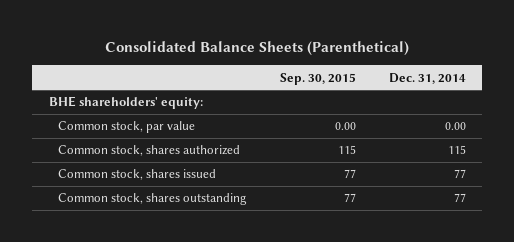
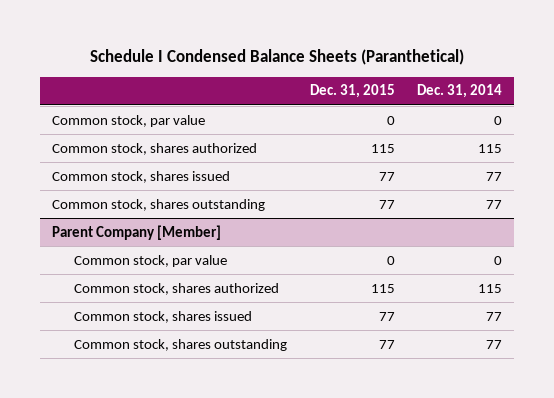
- Consolidated Balance Sheets (Parenthetical)
+ Schedule I Condensed Balance Sheets (Paranthetical)
- | Sep. 30, 2015 | Dec. 31, 2014
+ | Dec. 31, 2015 | Dec. 31, 2014
- BHE shareholders' equity:
- Common stock, par value | 0.00 | 0.00
+ Common stock, par value | 0 | 0
+ Parent Company [Member]
+ Common stock, par value | 0 | 0
+ Common stock, shares authorized | 115 | 115
+ Common stock, shares issued | 77 | 77
+ Common stock, shares outstanding | 77 | 77

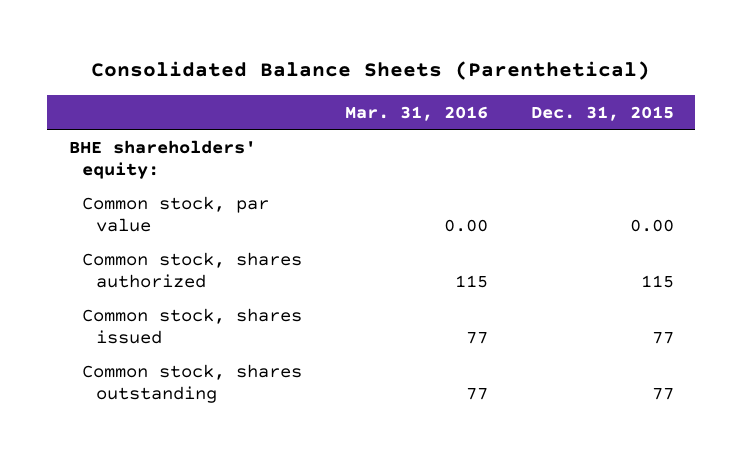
- Schedule I Condensed Balance Sheets (Paranthetical)
+ Consolidated Balance Sheets (Parenthetical)
- | Dec. 31, 2015 | Dec. 31, 2014
+ | Mar. 31, 2016 | Dec. 31, 2015
- Common stock, par value | 0 | 0
- Common stock, shares authorized | 115 | 115
- Common stock, shares issued | 77 | 77
- Common stock, shares outstanding | 77 | 77
- Parent Company [Member]
- Common stock, par value | 0 | 0
+ BHE shareholders' equity:
+ Common stock, par value | 0.00 | 0.00

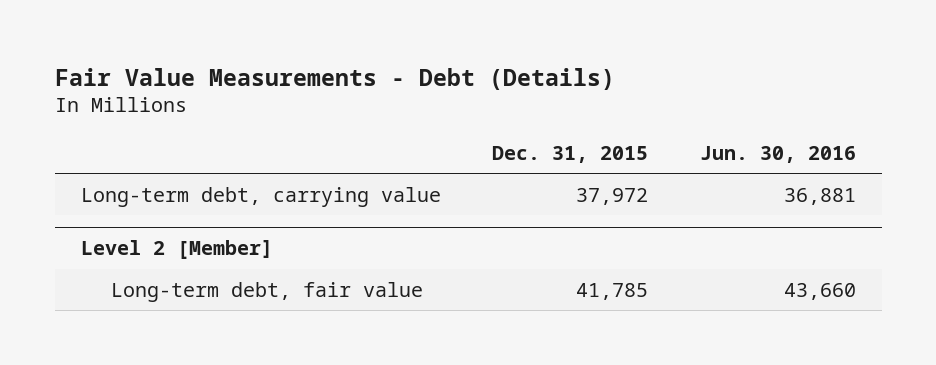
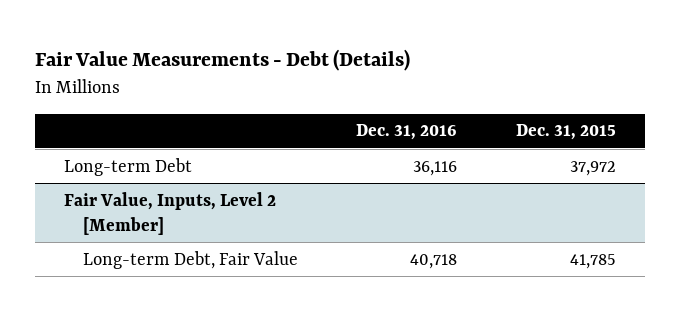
- | Dec. 31, 2015 | Jun. 30, 2016
+ | Dec. 31, 2016 | Dec. 31, 2015
- Long-term debt, carrying value | 37,972 | 36,881
- Level 2 [Member]
- Long-term debt, fair value | 41,785 | 43,660
+ Long-term Debt | 36,116 | 37,972
+ Fair Value, Inputs, Level 2 [Member]
+ Long-term Debt, Fair Value | 40,718 | 41,785

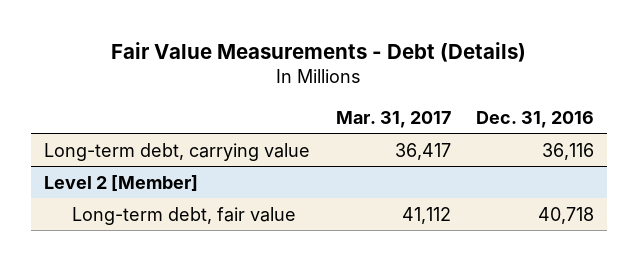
- | Dec. 31, 2016 | Dec. 31, 2015
+ | Mar. 31, 2017 | Dec. 31, 2016
- Long-term Debt | 36,116 | 37,972
- Fair Value, Inputs, Level 2 [Member]
- Long-term Debt, Fair Value | 40,718 | 41,785
+ Long-term debt, carrying value | 36,417 | 36,116
+ Level 2 [Member]
+ Long-term debt, fair value | 41,112 | 40,718

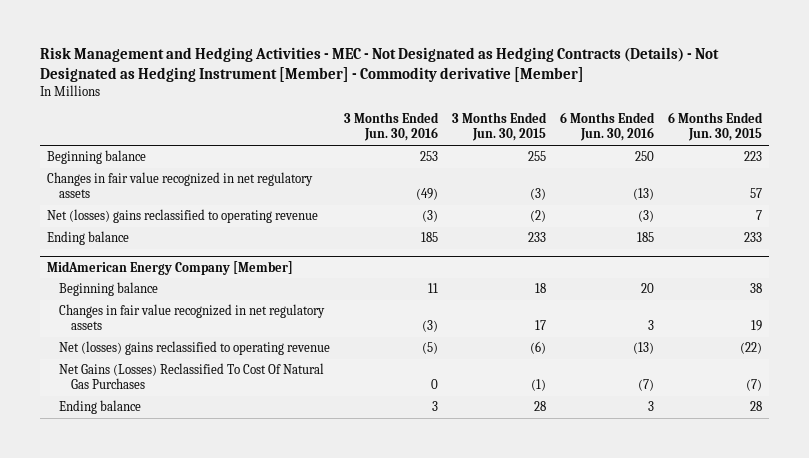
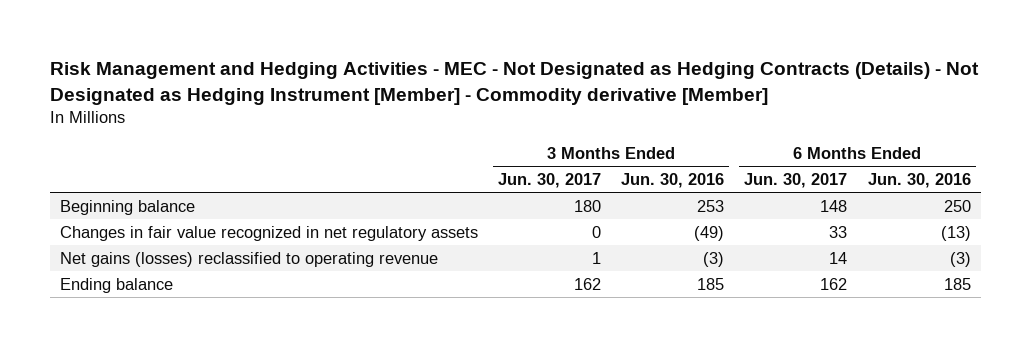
- | 3 Months Ended Jun. 30, 2016 | 3 Months Ended Jun. 30, 2015 | 6 Months Ended Jun. 30, 2016 | 6 Months Ended Jun. 30, 2015
+ | 3 Months Ended Jun. 30, 2017 | 3 Months Ended Jun. 30, 2016 | 6 Months Ended Jun. 30, 2017 | 6 Months Ended Jun. 30, 2016
- Net (losses) gains reclassified to operating revenue | (3) | (2) | (3) | 7
+ Net gains (losses) reclassified to operating revenue | 1 | (3) | 14 | (3)
- MidAmerican Energy Company [Member]
- Beginning balance | 11 | 18 | 20 | 38
- Changes in fair value recognized in net regulatory assets | (3) | 17 | 3 | 19
- Net (losses) gains reclassified to operating revenue | (5) | (6) | (13) | (22)
- Net Gains (Losses) Reclassified To Cost Of Natural Gas Purchases | 0 | (1) | (7) | (7)
- Ending balance | 3 | 28 | 3 | 28

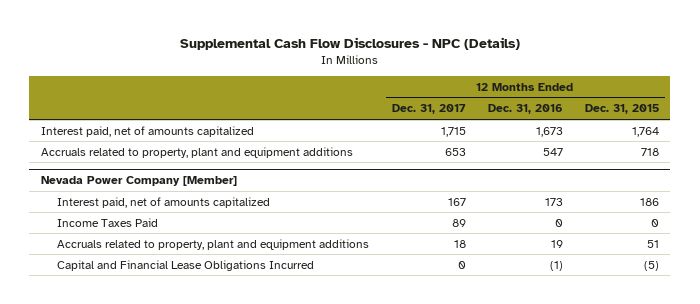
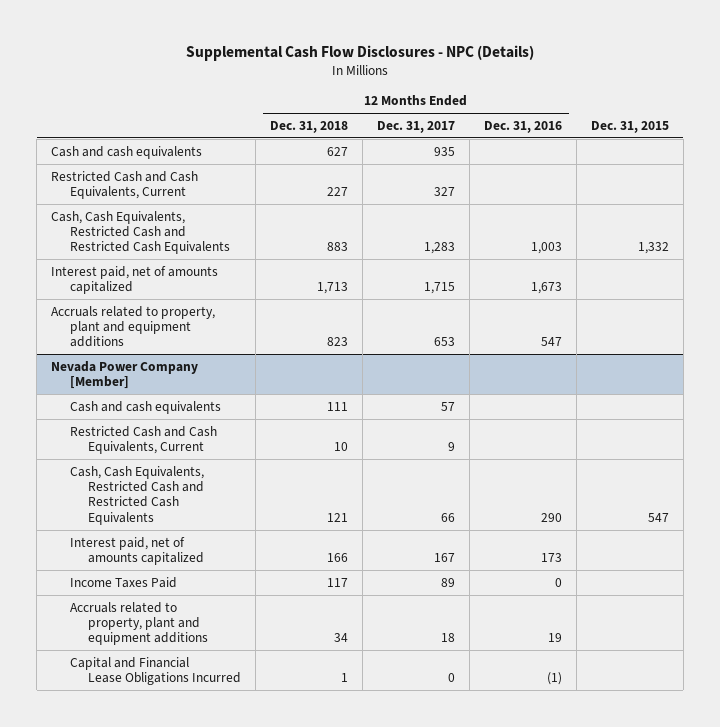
- | 12 Months Ended Dec. 31, 2017 | 12 Months Ended Dec. 31, 2016 | 12 Months Ended Dec. 31, 2015
+ | 12 Months Ended Dec. 31, 2018 | 12 Months Ended Dec. 31, 2017 | 12 Months Ended Dec. 31, 2016 | Dec. 31, 2015
+ Cash and cash equivalents | 627 | 935 | |
+ Restricted Cash and Cash Equivalents, Current | 227 | 327 | |
+ Cash, Cash Equivalents, Restricted Cash and Restricted Cash Equivalents | 883 | 1,283 | 1,003 | 1,332
@ Nevada Power Company [Member]
+ Cash and cash equivalents | 111 | 57 | |
+ Restricted Cash and Cash Equivalents, Current | 10 | 9 | |
+ Cash, Cash Equivalents, Restricted Cash and Restricted Cash Equivalents | 121 | 66 | 290 | 547

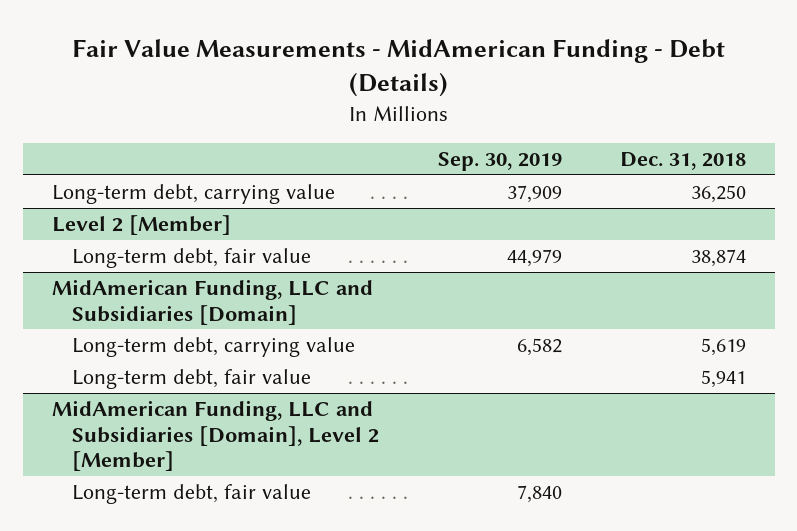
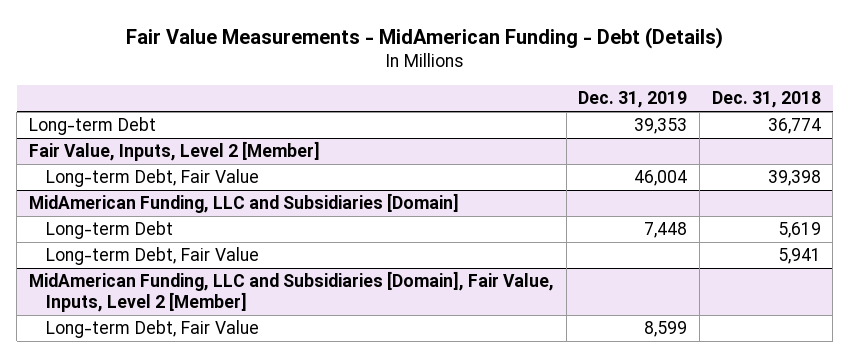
- | Sep. 30, 2019 | Dec. 31, 2018
+ | Dec. 31, 2019 | Dec. 31, 2018
- Long-term debt, carrying value | 37,909 | 36,250
- Level 2 [Member]
- Long-term debt, fair value | 44,979 | 38,874
+ Long-term Debt | 39,353 | 36,774
+ Fair Value, Inputs, Level 2 [Member]
+ Long-term Debt, Fair Value | 46,004 | 39,398
@ MidAmerican Funding, LLC and Subsidiaries [Domain]
- Long-term debt, carrying value | 6,582 | 5,619
- Long-term debt, fair value | | 5,941
- MidAmerican Funding, LLC and Subsidiaries [Domain], Level 2 [Member]
- Long-term debt, fair value | 7,840 |
@ MidAmerican Funding, LLC and Subsidiaries [Domain]
+ Long-term Debt | 7,448 | 5,619
+ Long-term Debt, Fair Value | | 5,941
+ MidAmerican Funding, LLC and Subsidiaries [Domain], Fair Value, Inputs, Level 2 [Member]
+ Long-term Debt, Fair Value | 8,599 |

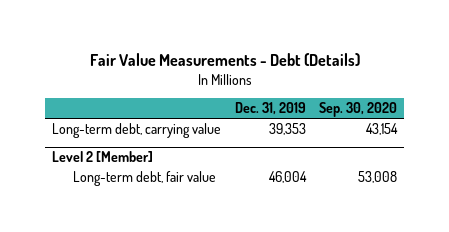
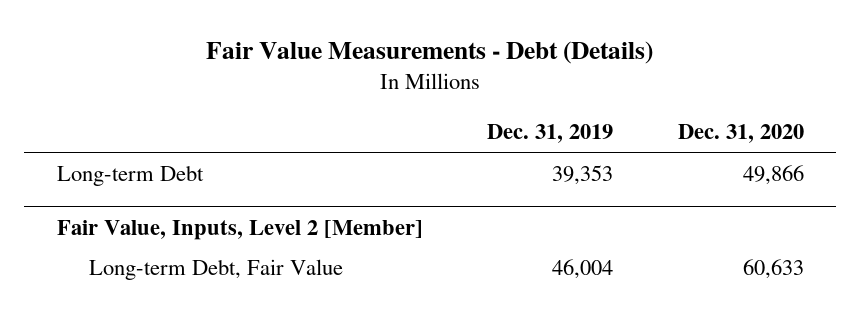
- | Dec. 31, 2019 | Sep. 30, 2020
+ | Dec. 31, 2019 | Dec. 31, 2020
- Long-term debt, carrying value | 39,353 | 43,154
- Level 2 [Member]
- Long-term debt, fair value | 46,004 | 53,008
+ Long-term Debt | 39,353 | 49,866
+ Fair Value, Inputs, Level 2 [Member]
+ Long-term Debt, Fair Value | 46,004 | 60,633

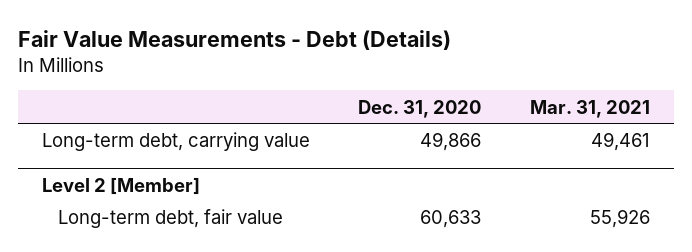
- | Dec. 31, 2019 | Dec. 31, 2020
+ | Dec. 31, 2020 | Mar. 31, 2021
- Long-term Debt | 39,353 | 49,866
- Fair Value, Inputs, Level 2 [Member]
- Long-term Debt, Fair Value | 46,004 | 60,633
+ Long-term debt, carrying value | 49,866 | 49,461
+ Level 2 [Member]
+ Long-term debt, fair value | 60,633 | 55,926

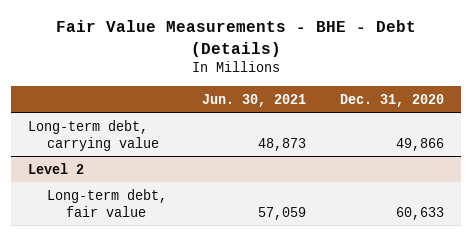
- Fair Value Measurements - Debt (Details)
+ Fair Value Measurements - BHE - Debt (Details)
- | Dec. 31, 2020 | Mar. 31, 2021
+ | Jun. 30, 2021 | Dec. 31, 2020
- Level 2 [Member]
+ Level 2

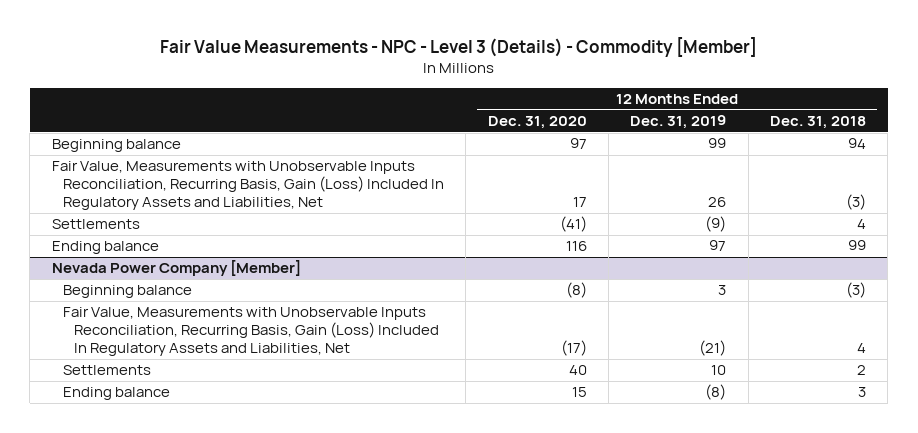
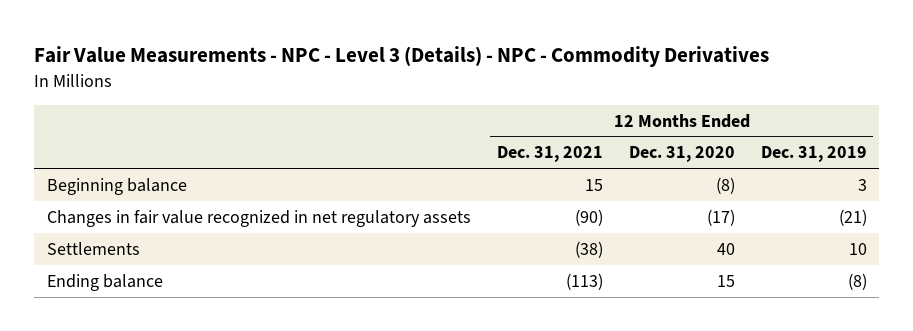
- Fair Value Measurements - NPC - Level 3 (Details) - Commodity [Member]
+ Fair Value Measurements - NPC - Level 3 (Details) - NPC - Commodity Derivatives
- | 12 Months Ended Dec. 31, 2020 | 12 Months Ended Dec. 31, 2019 | 12 Months Ended Dec. 31, 2018
+ | 12 Months Ended Dec. 31, 2021 | 12 Months Ended Dec. 31, 2020 | 12 Months Ended Dec. 31, 2019
- Beginning balance | 97 | 99 | 94
- Fair Value, Measurements with Unobservable Inputs Reconciliation, Recurring Basis, Gain (Loss) Included In Regulatory Assets and Liabilities, Net | 17 | 26 | (3)
- Settlements | (41) | (9) | 4
- Ending balance | 116 | 97 | 99
- Nevada Power Company [Member]
- Fair Value, Measurements with Unobservable Inputs Reconciliation, Recurring Basis, Gain (Loss) Included In Regulatory Assets and Liabilities, Net | (17) | (21) | 4
+ Changes in fair value recognized in net regulatory assets | (90) | (17) | (21)

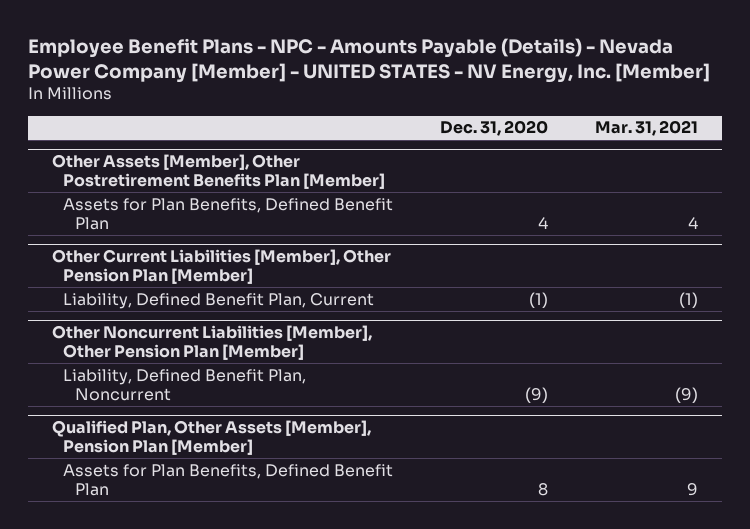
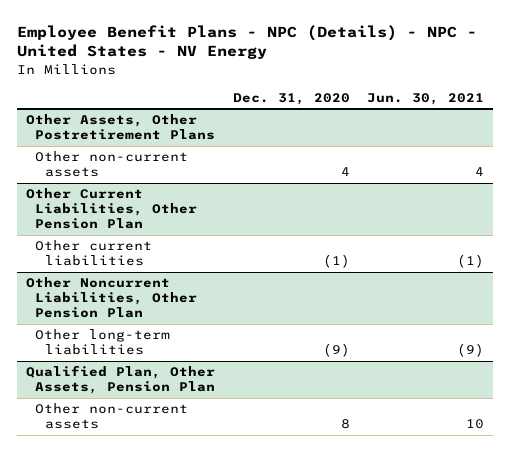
- Employee Benefit Plans - NPC - Amounts Payable (Details) - Nevada Power Company [Member] - UNITED STATES - NV Energy, Inc. [Member]
+ Employee Benefit Plans - NPC (Details) - NPC - United States - NV Energy
- | Dec. 31, 2020 | Mar. 31, 2021
+ | Dec. 31, 2020 | Jun. 30, 2021
- Other Assets [Member], Other Postretirement Benefits Plan [Member]
- Assets for Plan Benefits, Defined Benefit Plan | 4 | 4
- Other Current Liabilities [Member], Other Pension Plan [Member]
- Liability, Defined Benefit Plan, Current | (1) | (1)
- Other Noncurrent Liabilities [Member], Other Pension Plan [Member]
- Liability, Defined Benefit Plan, Noncurrent | (9) | (9)
- Qualified Plan, Other Assets [Member], Pension Plan [Member]
- Assets for Plan Benefits, Defined Benefit Plan | 8 | 9
+ Other Assets, Other Postretirement Plans
+ Other non-current assets | 4 | 4
+ Other Current Liabilities, Other Pension Plan
+ Other current liabilities | (1) | (1)
+ Other Noncurrent Liabilities, Other Pension Plan
+ Other long-term liabilities | (9) | (9)
+ Qualified Plan, Other Assets, Pension Plan
+ Other non-current assets | 8 | 10

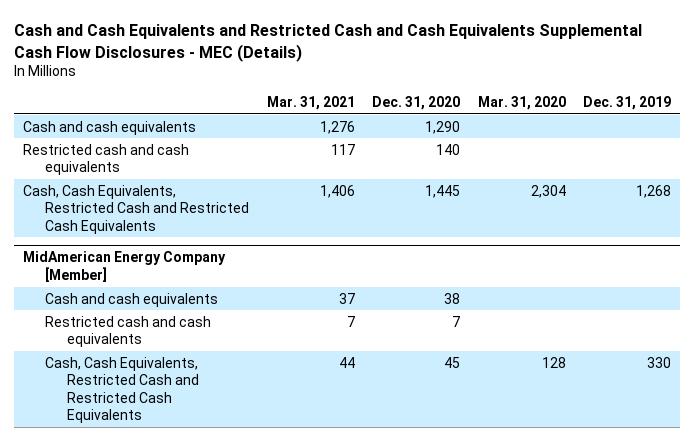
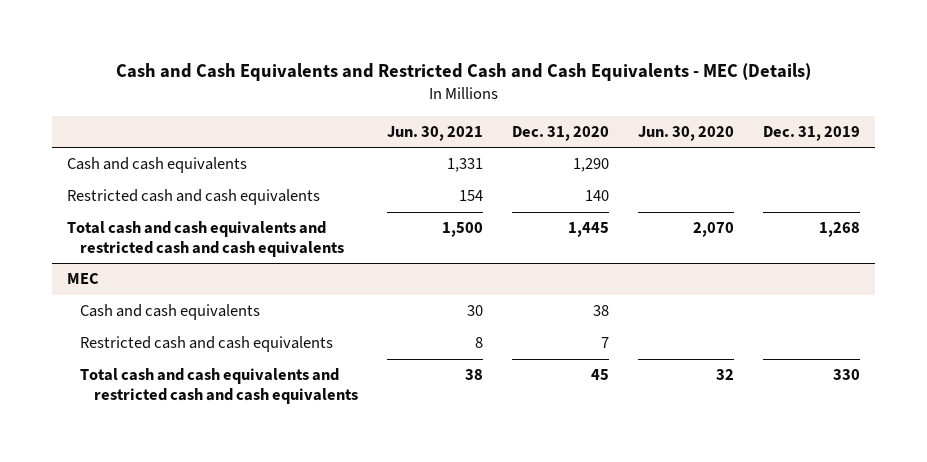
- Cash and Cash Equivalents and Restricted Cash and Cash Equivalents Supplemental Cash Flow Disclosures - MEC (Details)
+ Cash and Cash Equivalents and Restricted Cash and Cash Equivalents - MEC (Details)
- | Mar. 31, 2021 | Dec. 31, 2020 | Mar. 31, 2020 | Dec. 31, 2019
+ | Jun. 30, 2021 | Dec. 31, 2020 | Jun. 30, 2020 | Dec. 31, 2019
- Cash, Cash Equivalents, Restricted Cash and Restricted Cash Equivalents | 1,406 | 1,445 | 2,304 | 1,268
- MidAmerican Energy Company [Member]
+ Total cash and cash equivalents and restricted cash and cash equivalents | 1,500 | 1,445 | 2,070 | 1,268
+ MEC
- Cash, Cash Equivalents, Restricted Cash and Restricted Cash Equivalents | 44 | 45 | 128 | 330
+ Total cash and cash equivalents and restricted cash and cash equivalents | 38 | 45 | 32 | 330

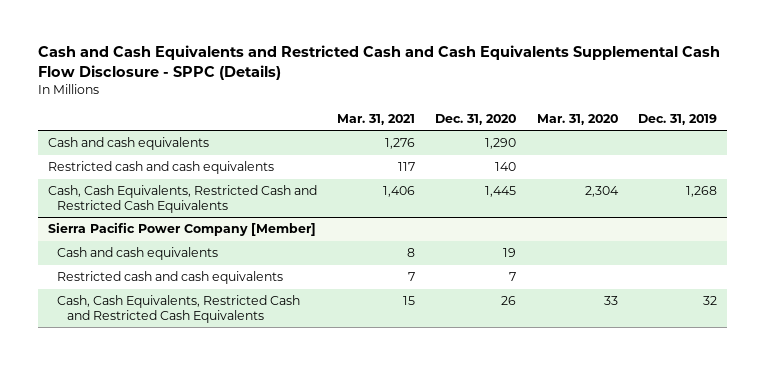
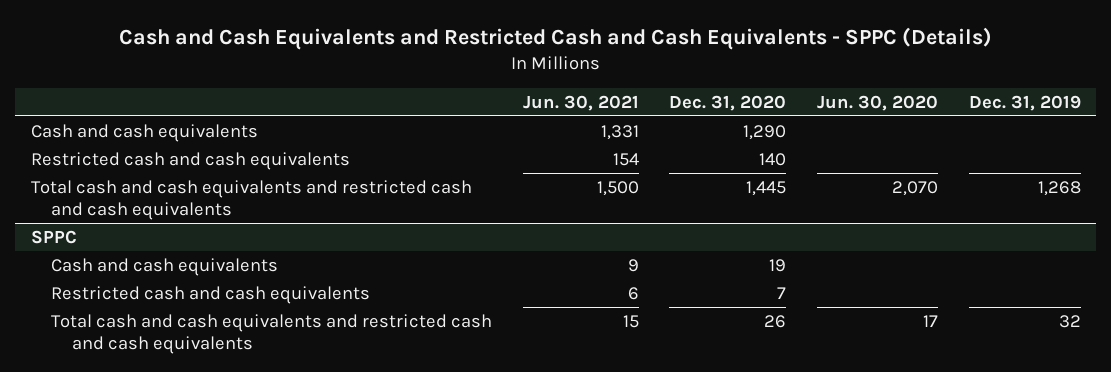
- Cash and Cash Equivalents and Restricted Cash and Cash Equivalents Supplemental Cash Flow Disclosure - SPPC (Details)
+ Cash and Cash Equivalents and Restricted Cash and Cash Equivalents - SPPC (Details)
- | Mar. 31, 2021 | Dec. 31, 2020 | Mar. 31, 2020 | Dec. 31, 2019
+ | Jun. 30, 2021 | Dec. 31, 2020 | Jun. 30, 2020 | Dec. 31, 2019
- Cash, Cash Equivalents, Restricted Cash and Restricted Cash Equivalents | 1,406 | 1,445 | 2,304 | 1,268
- Sierra Pacific Power Company [Member]
+ Total cash and cash equivalents and restricted cash and cash equivalents | 1,500 | 1,445 | 2,070 | 1,268
+ SPPC
- Cash, Cash Equivalents, Restricted Cash and Restricted Cash Equivalents | 15 | 26 | 33 | 32
+ Total cash and cash equivalents and restricted cash and cash equivalents | 15 | 26 | 17 | 32

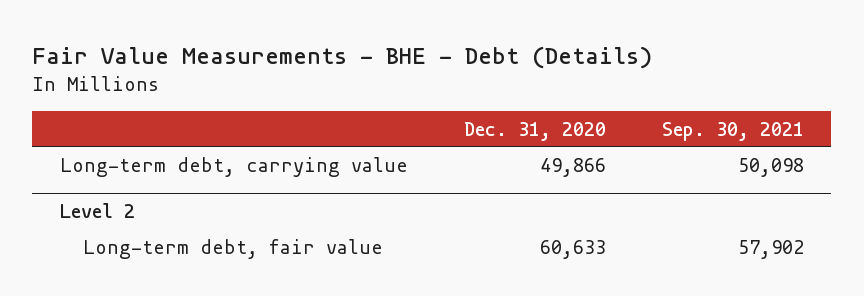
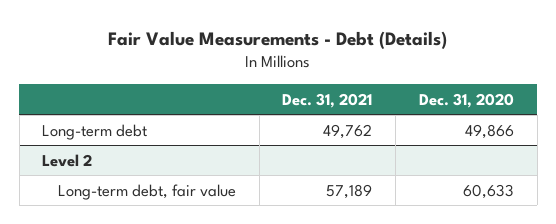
- Fair Value Measurements - BHE - Debt (Details)
+ Fair Value Measurements - Debt (Details)
- | Dec. 31, 2020 | Sep. 30, 2021
+ | Dec. 31, 2021 | Dec. 31, 2020
- Long-term debt, carrying value | 49,866 | 50,098
+ Long-term debt | 49,762 | 49,866

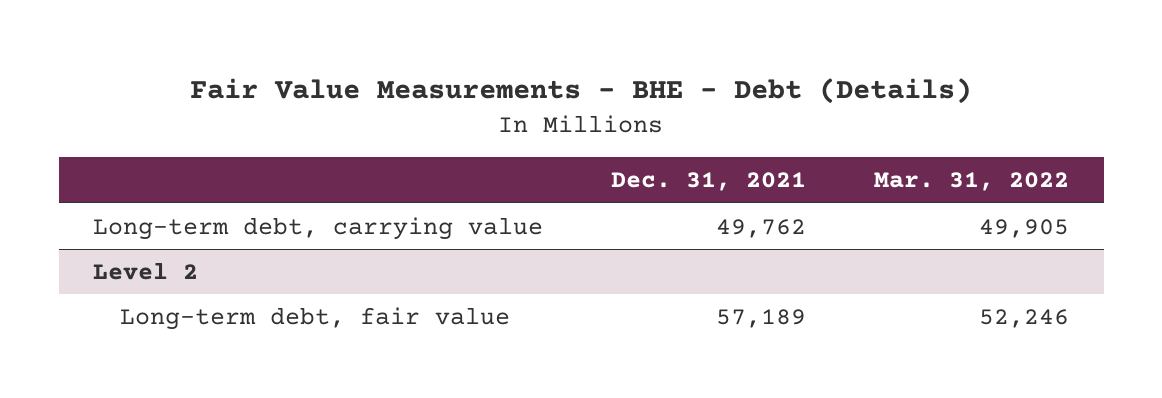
- Fair Value Measurements - Debt (Details)
+ Fair Value Measurements - BHE - Debt (Details)
- | Dec. 31, 2021 | Dec. 31, 2020
+ | Dec. 31, 2021 | Mar. 31, 2022
- Long-term debt | 49,762 | 49,866
+ Long-term debt, carrying value | 49,762 | 49,905

